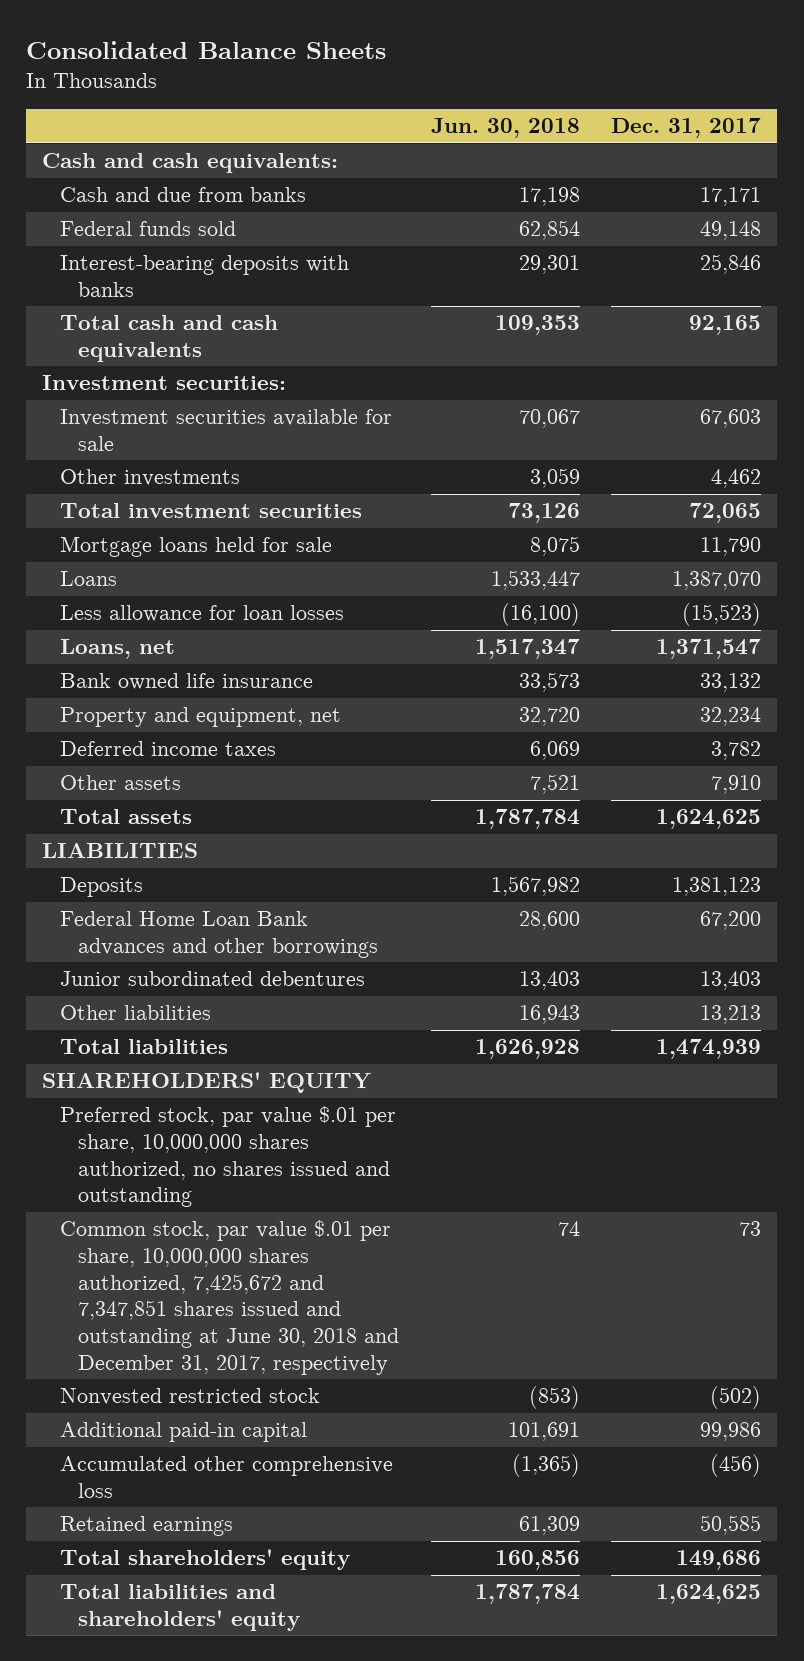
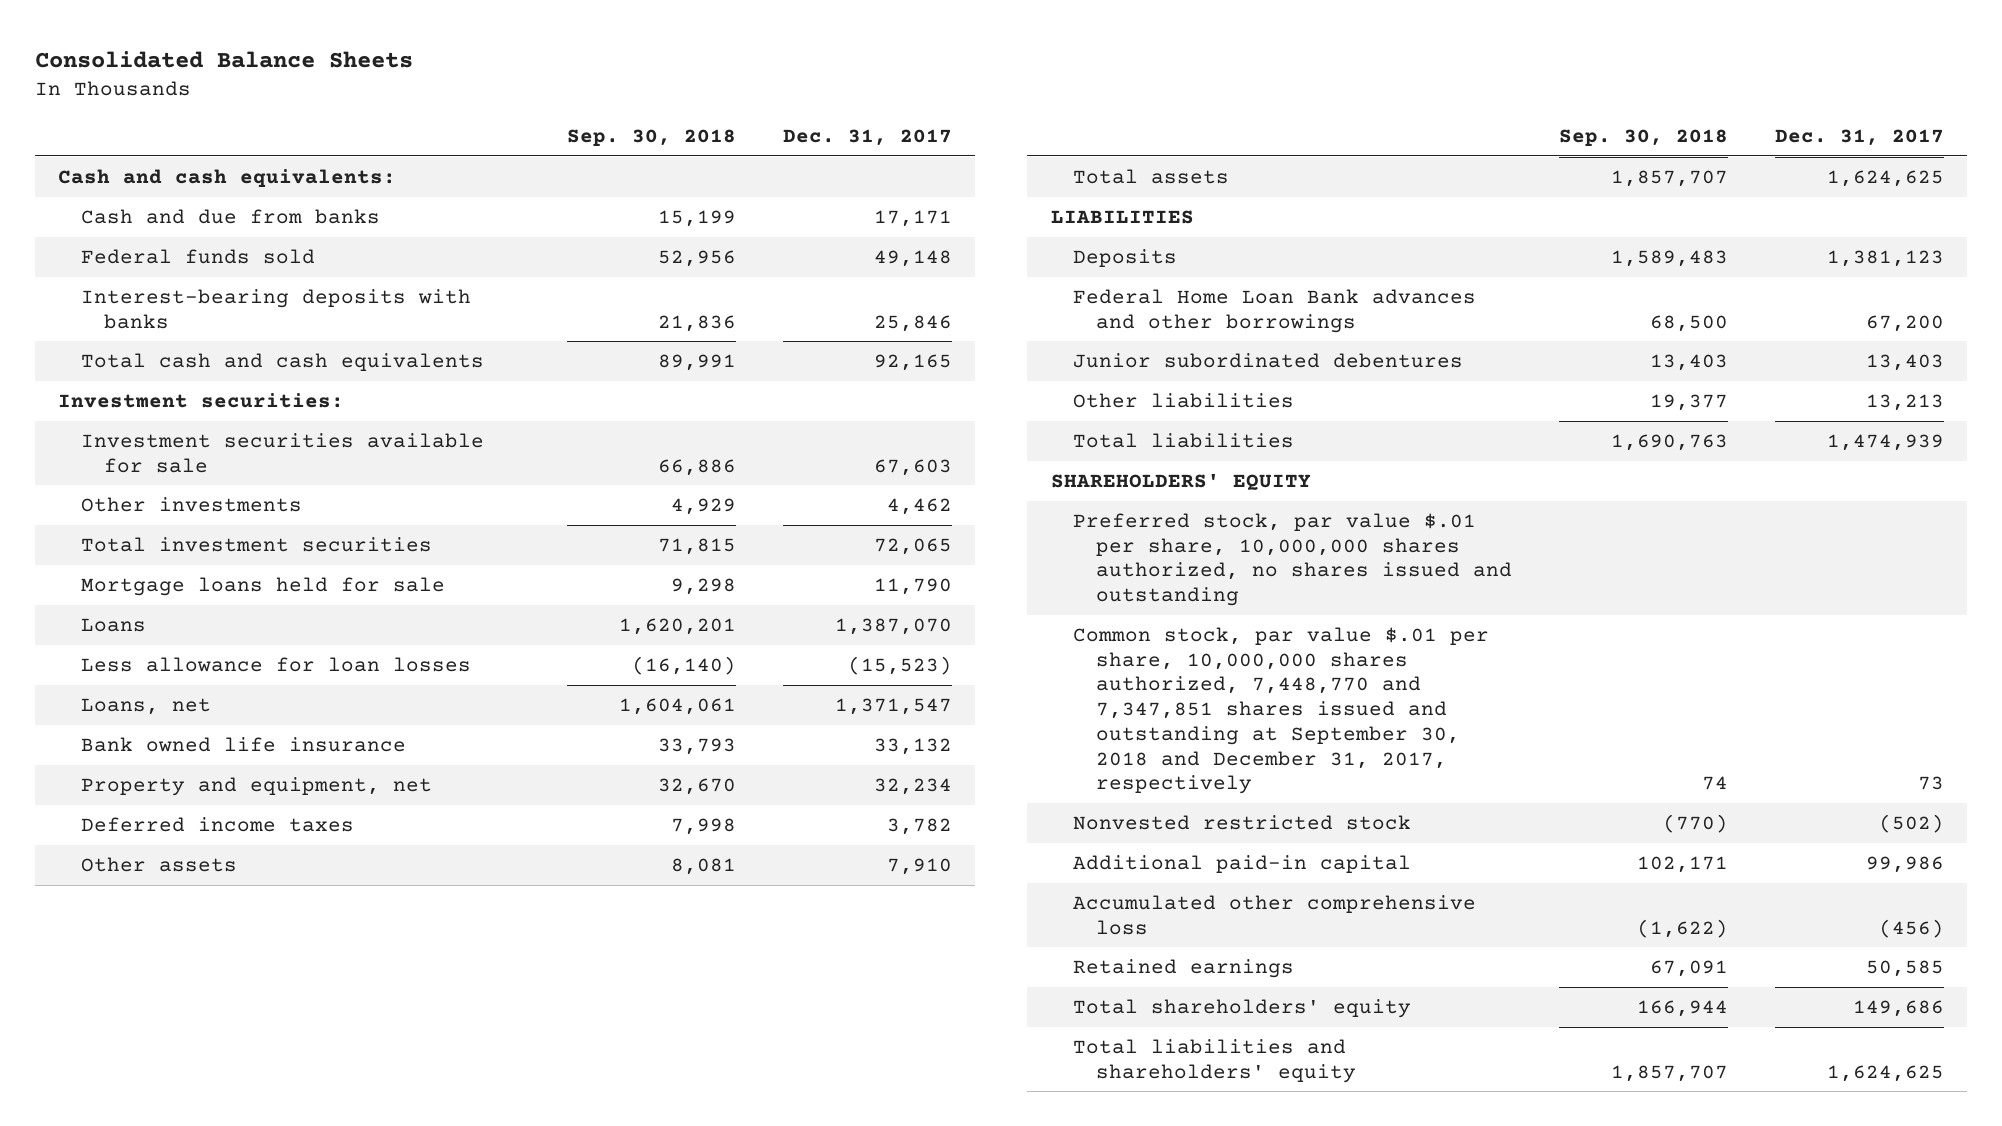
- | Jun. 30, 2018 | Dec. 31, 2017
+ | Sep. 30, 2018 | Dec. 31, 2017
- Common stock, par value $.01 per share, 10,000,000 shares authorized, 7,425,672 and 7,347,851 shares issued and outstanding at June 30, 2018 and December 31, 2017, respectively | 74 | 73
+ Common stock, par value $.01 per share, 10,000,000 shares authorized, 7,448,770 and 7,347,851 shares issued and outstanding at September 30, 2018 and December 31, 2017, respectively | 74 | 73

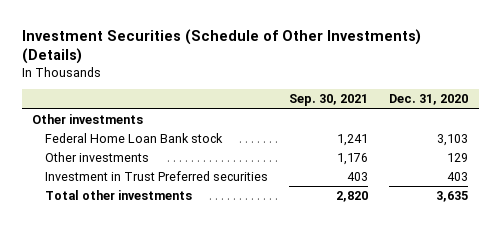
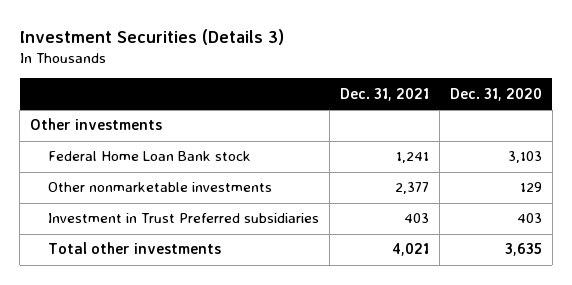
- Investment Securities (Schedule of Other Investments) (Details)
+ Investment Securities (Details 3)
- | Sep. 30, 2021 | Dec. 31, 2020
+ | Dec. 31, 2021 | Dec. 31, 2020
- Other investments | 1,176 | 129
- Investment in Trust Preferred securities | 403 | 403
+ Other nonmarketable investments | 2,377 | 129
+ Investment in Trust Preferred subsidiaries | 403 | 403

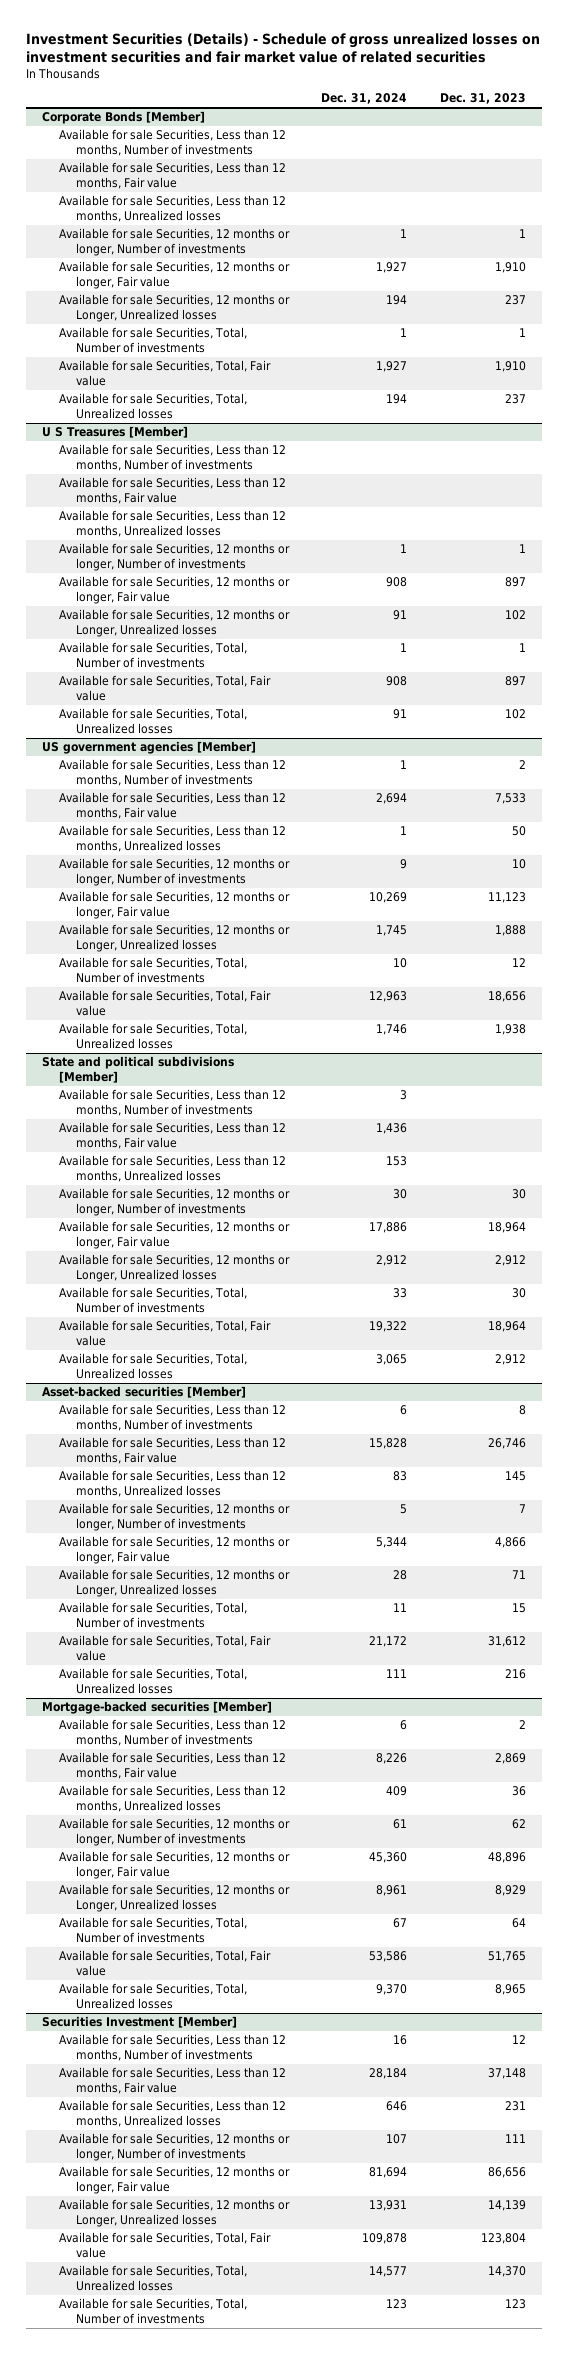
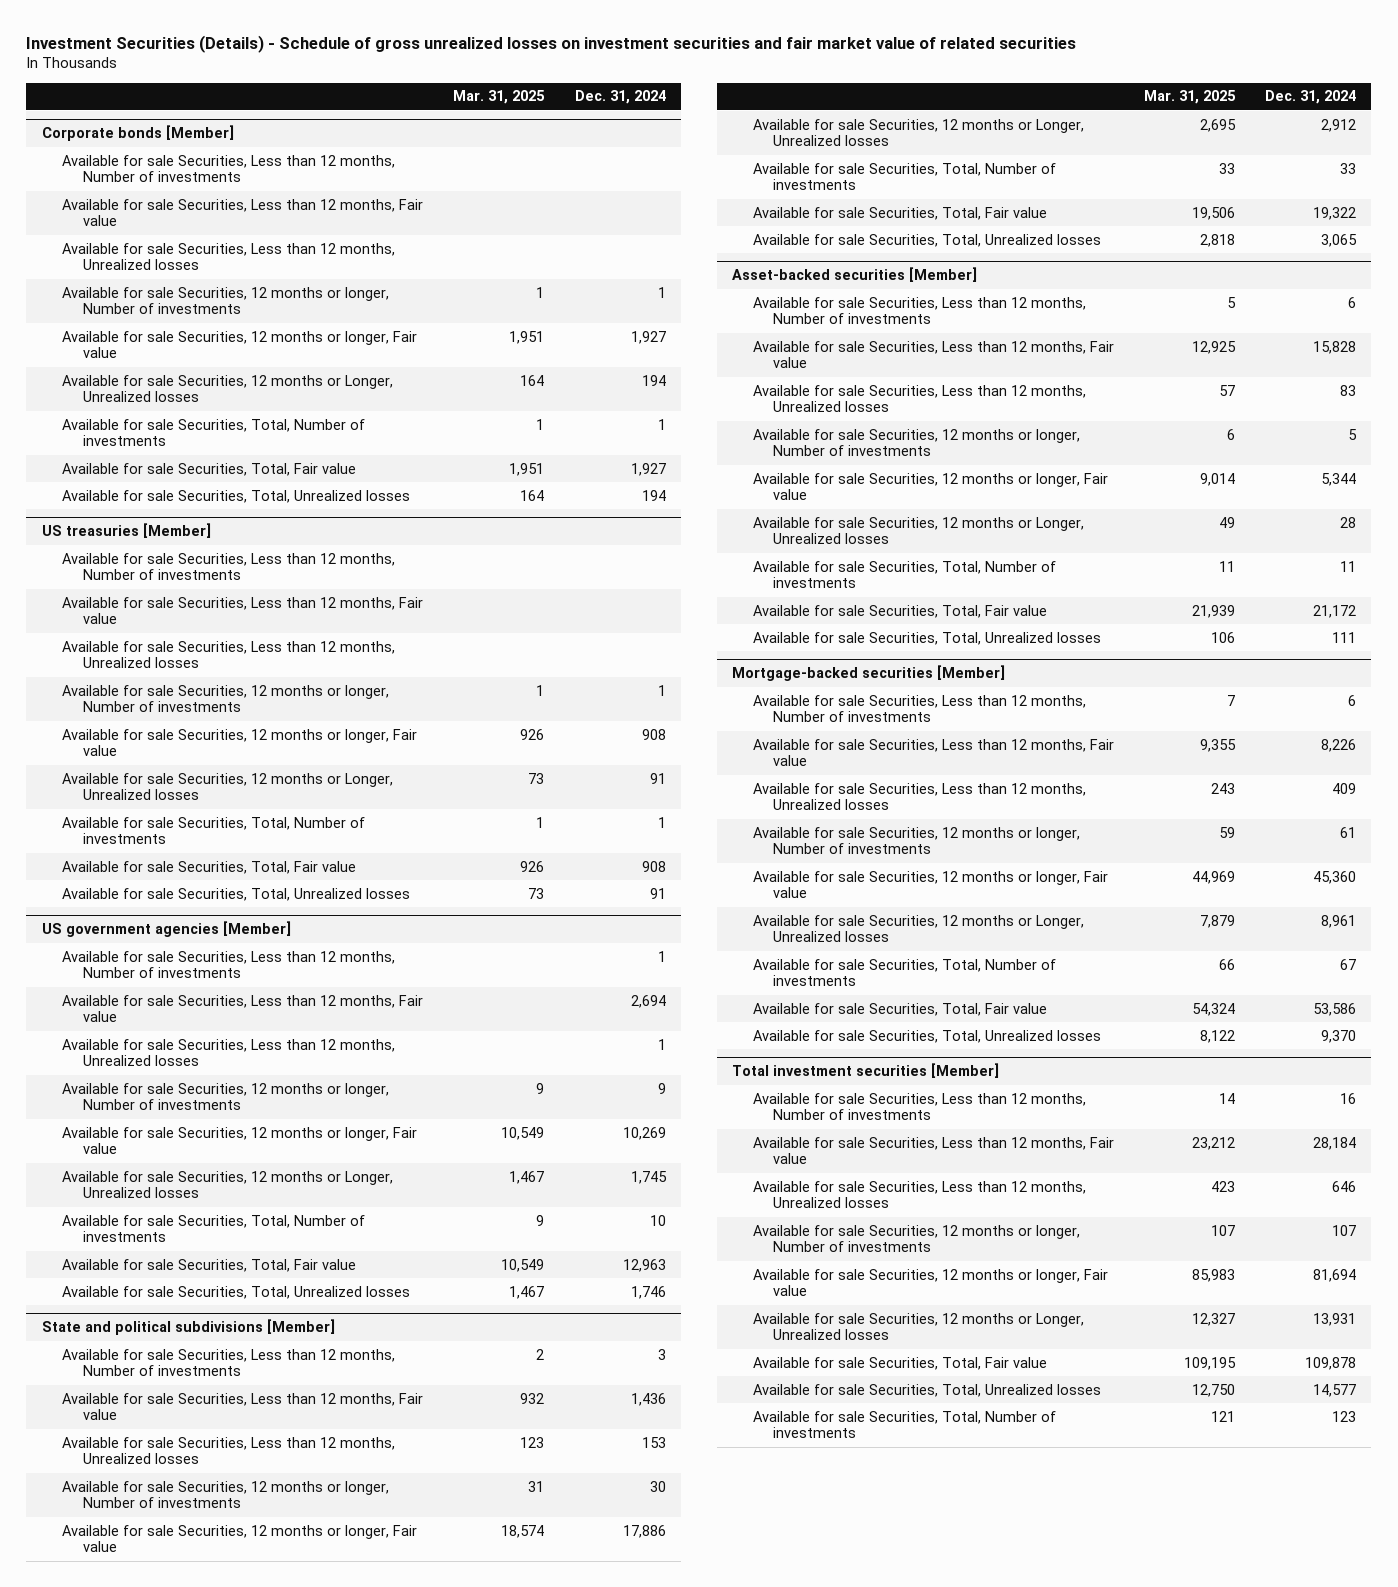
- | Dec. 31, 2024 | Dec. 31, 2023
+ | Mar. 31, 2025 | Dec. 31, 2024
- Corporate Bonds [Member]
+ Corporate bonds [Member]
- U S Treasures [Member]
+ US treasuries [Member]
- Securities Investment [Member]
+ Total investment securities [Member]

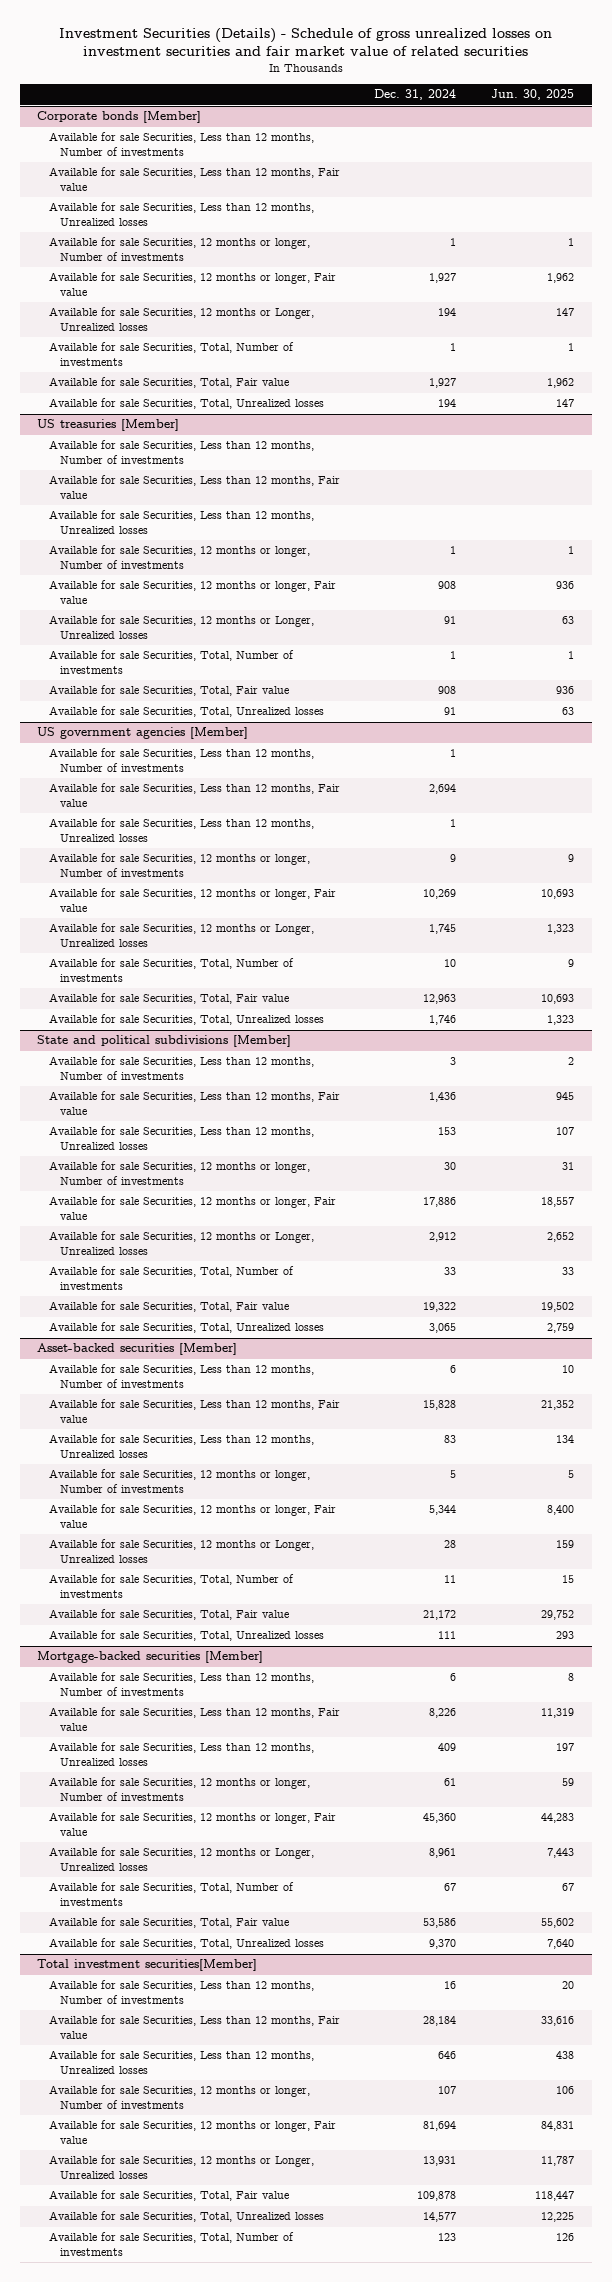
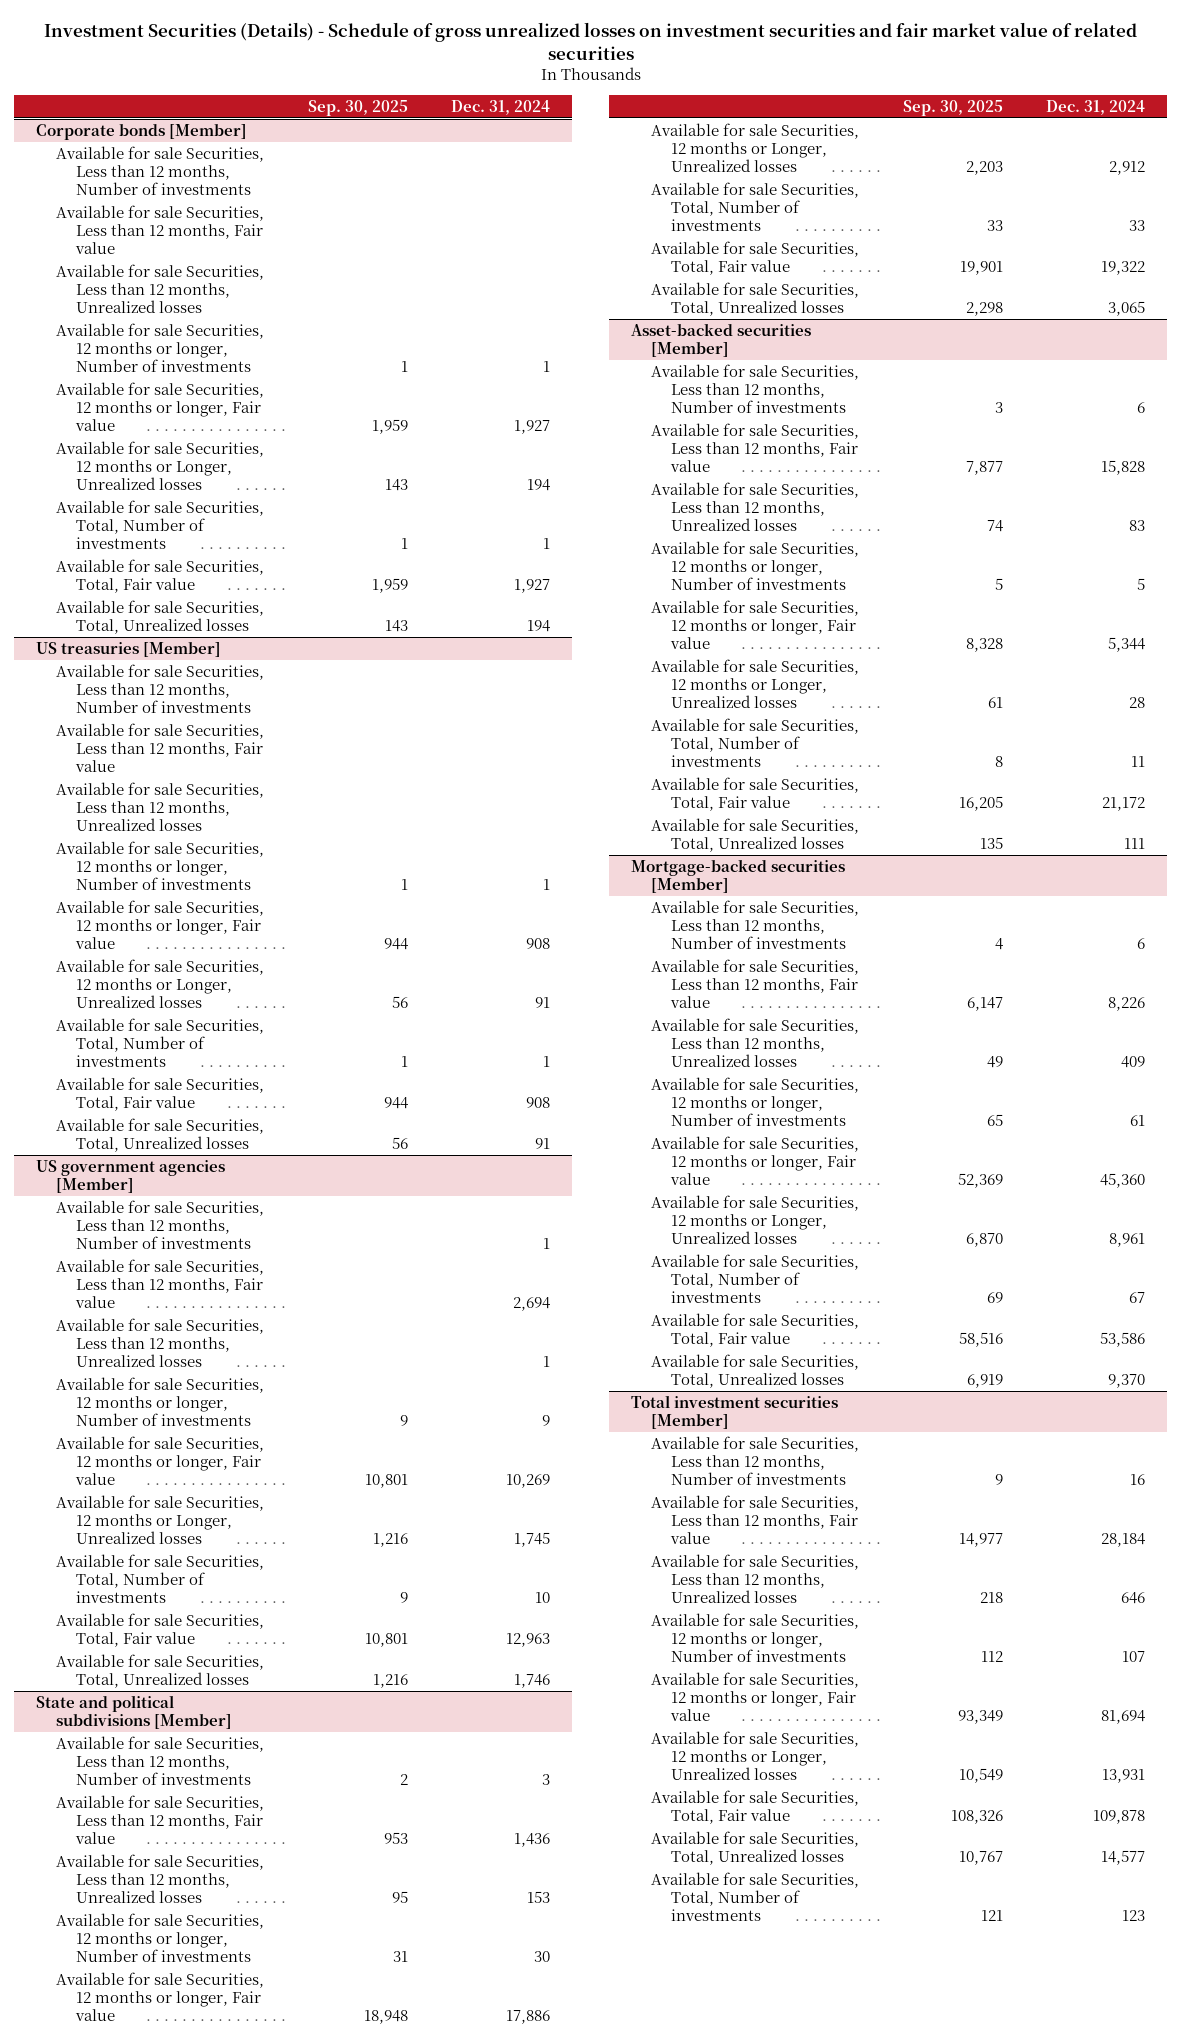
- | Dec. 31, 2024 | Jun. 30, 2025
+ | Sep. 30, 2025 | Dec. 31, 2024
- Total investment securities[Member]
+ Total investment securities [Member]

